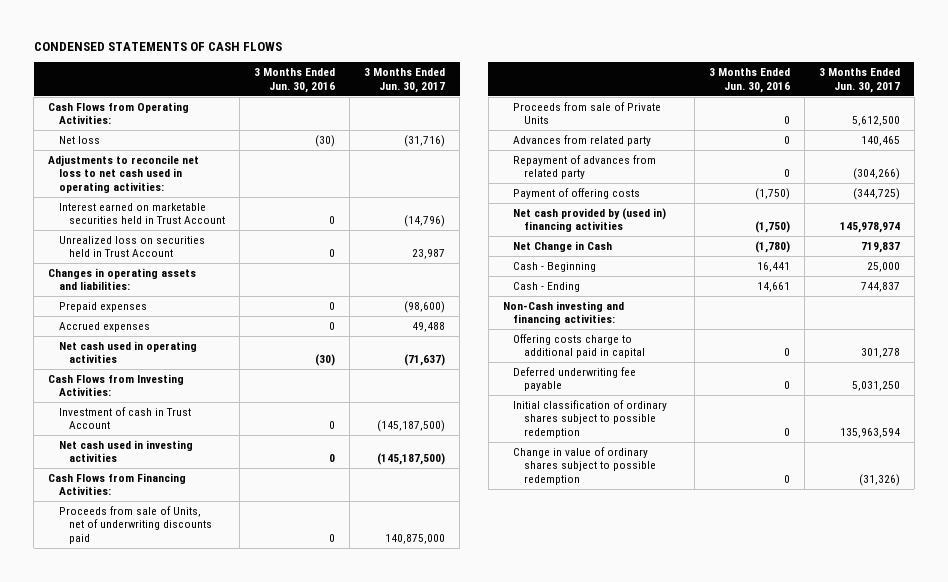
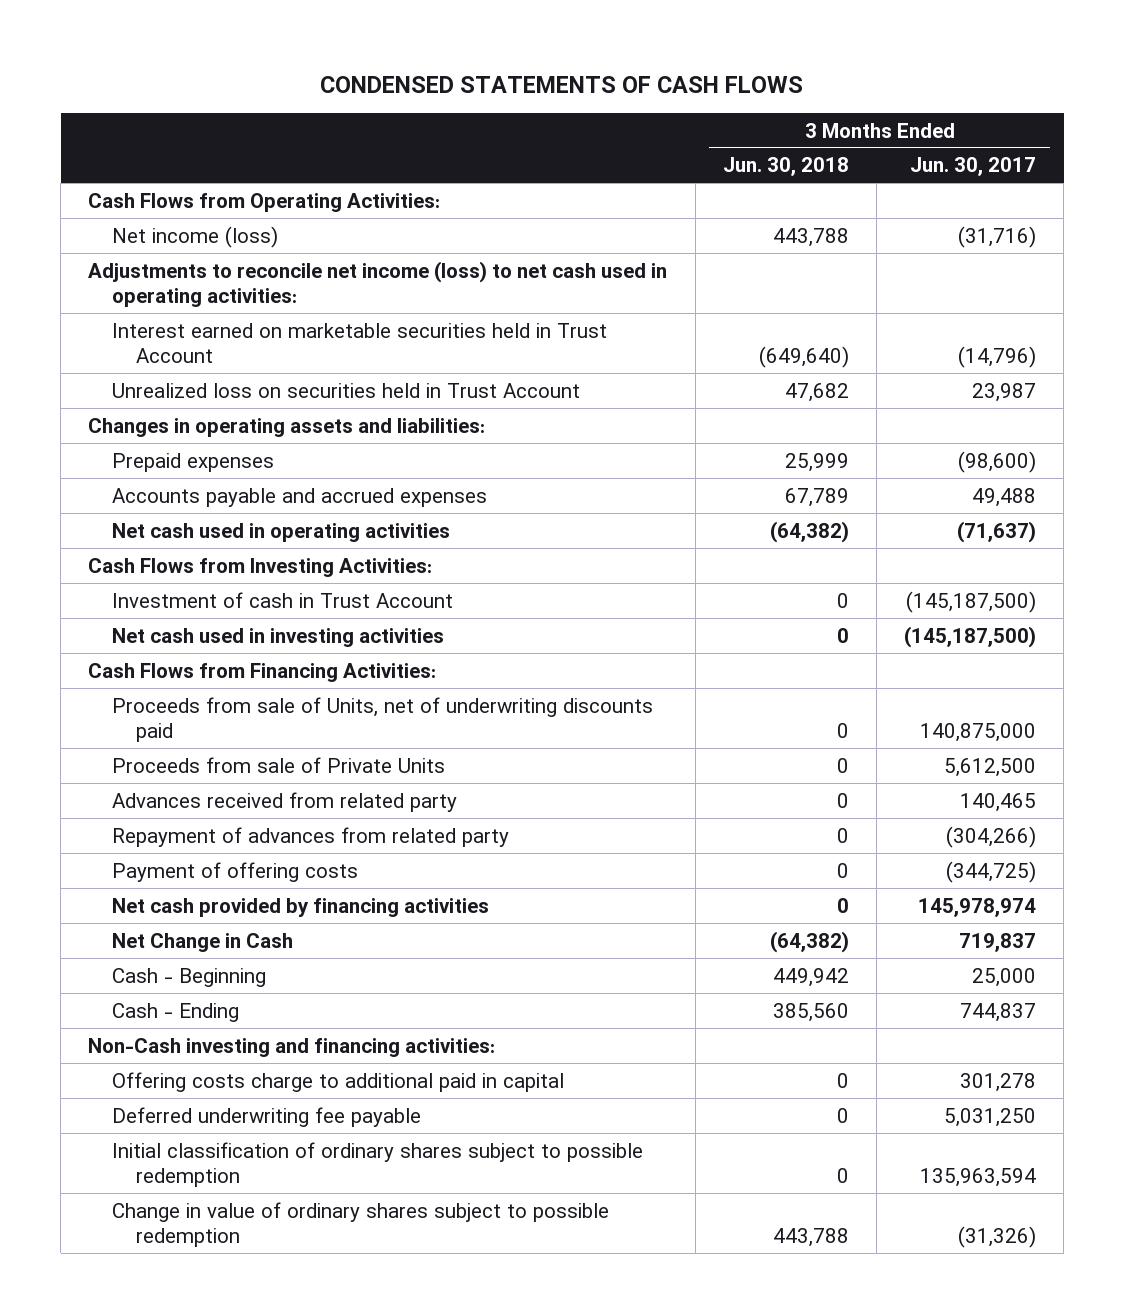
- | 3 Months Ended Jun. 30, 2016 | 3 Months Ended Jun. 30, 2017
+ | 3 Months Ended Jun. 30, 2018 | 3 Months Ended Jun. 30, 2017
- Net loss | (30) | (31,716)
- Adjustments to reconcile net loss to net cash used in operating activities:
+ Net income (loss) | 443,788 | (31,716)
+ Adjustments to reconcile net income (loss) to net cash used in operating activities:
- Accrued expenses | 0 | 49,488
+ Accounts payable and accrued expenses | 67,789 | 49,488
- Advances from related party | 0 | 140,465
+ Advances received from related party | 0 | 140,465
- Net cash provided by (used in) financing activities | (1,750) | 145,978,974
+ Net cash provided by financing activities | 0 | 145,978,974

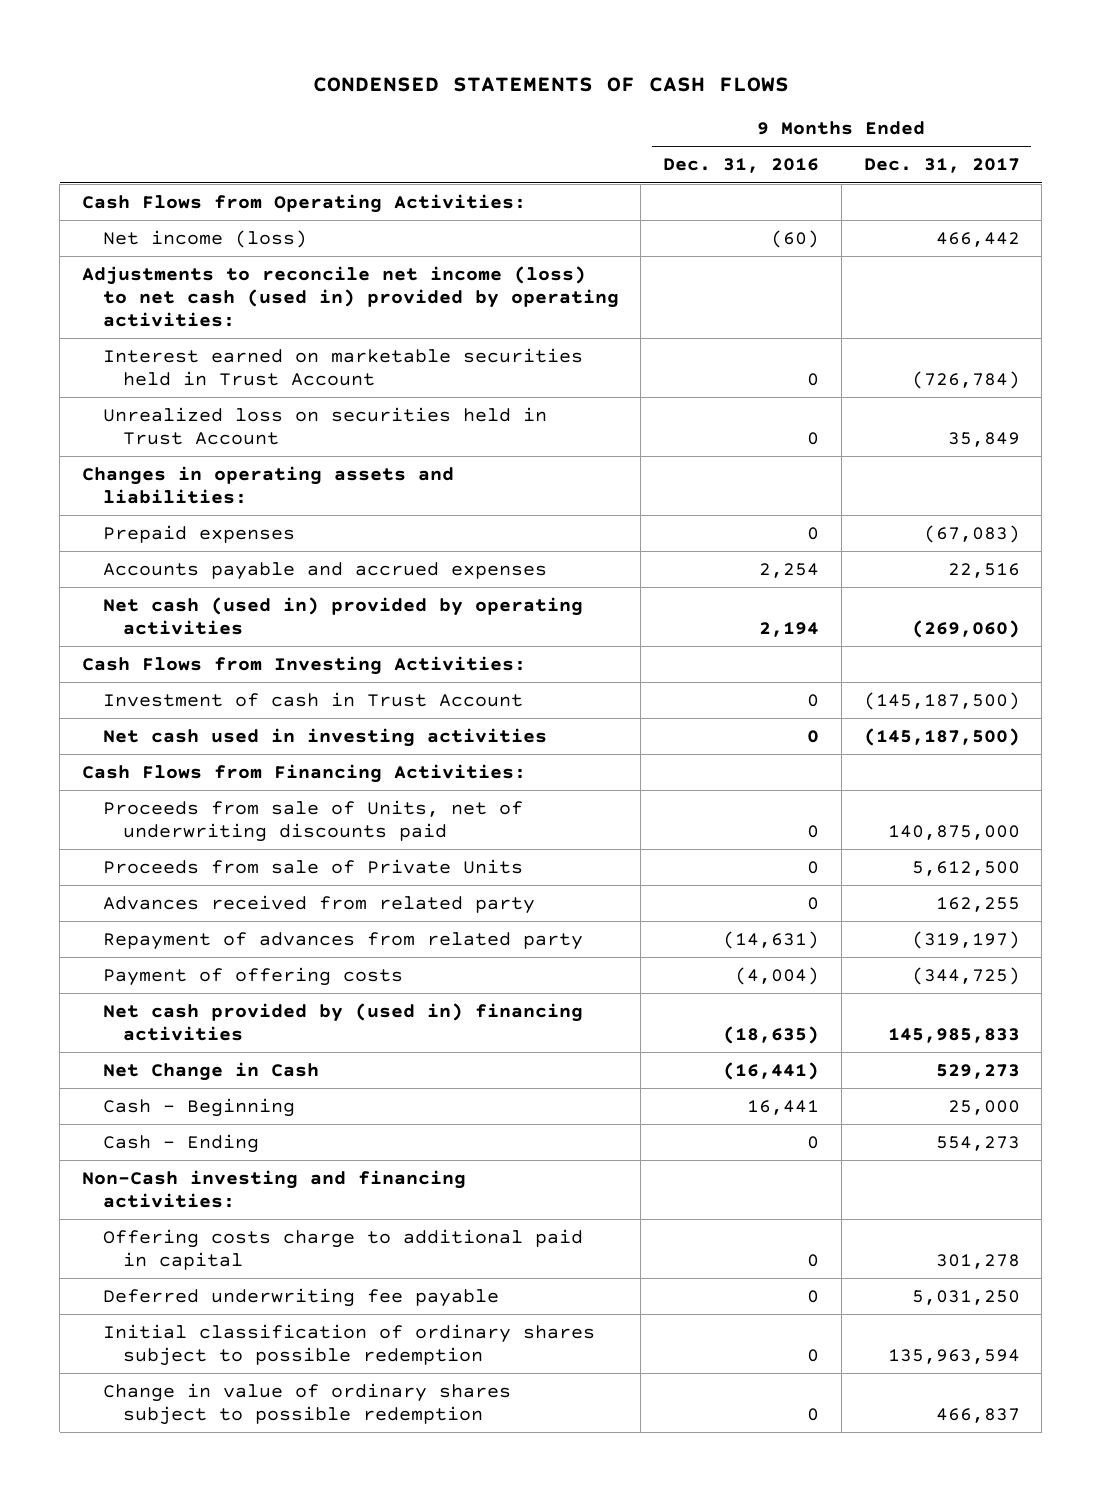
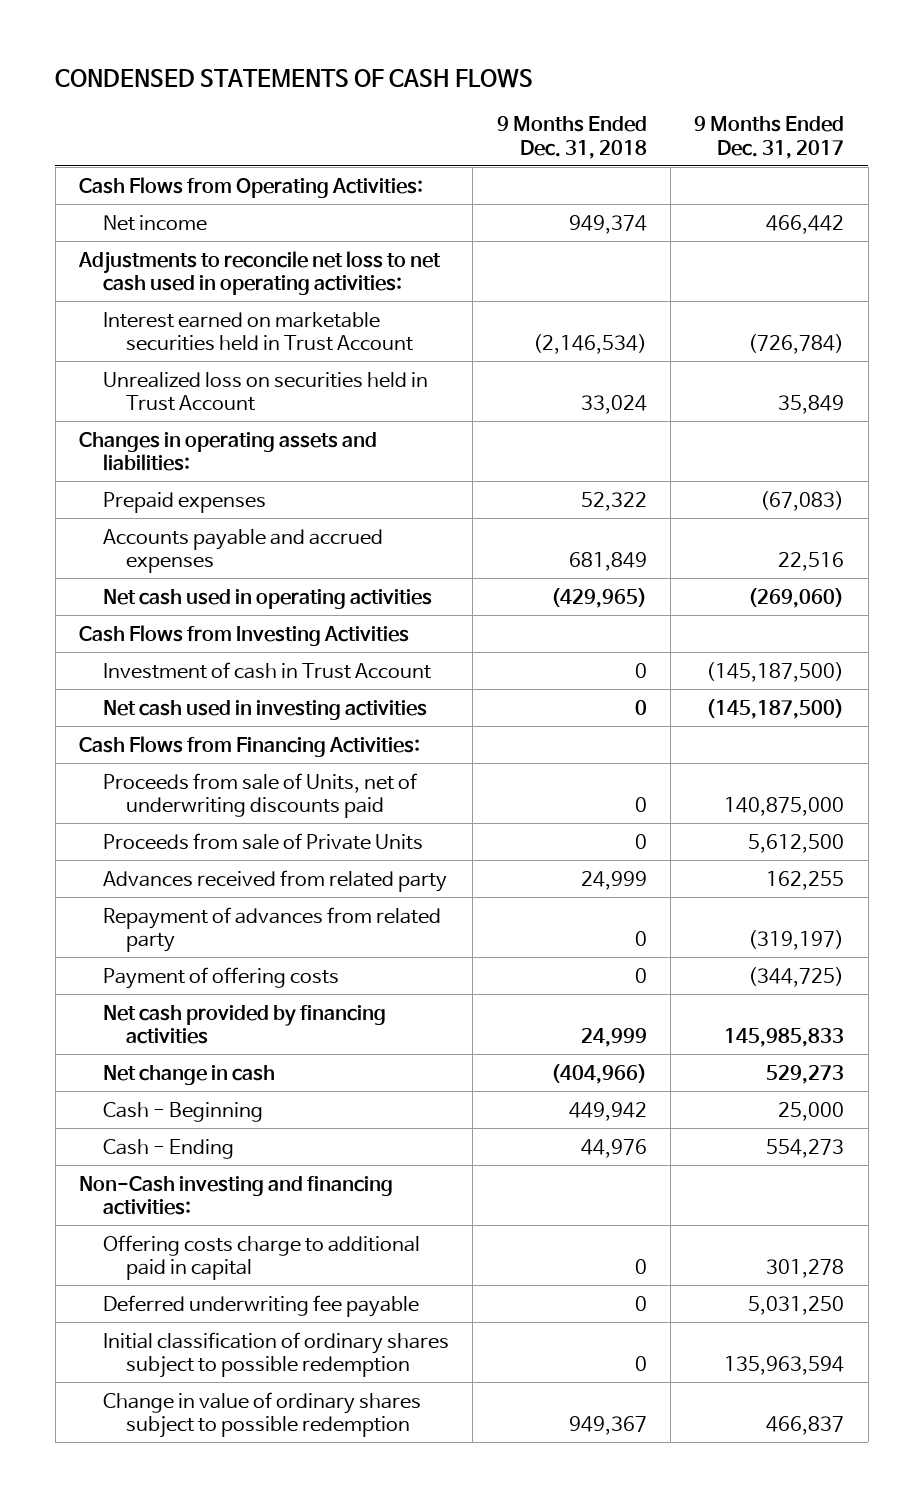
- | 9 Months Ended Dec. 31, 2016 | 9 Months Ended Dec. 31, 2017
+ | 9 Months Ended Dec. 31, 2018 | 9 Months Ended Dec. 31, 2017
- Net income (loss) | (60) | 466,442
- Adjustments to reconcile net income (loss) to net cash (used in) provided by operating activities:
+ Net income | 949,374 | 466,442
+ Adjustments to reconcile net loss to net cash used in operating activities:
- Net cash (used in) provided by operating activities | 2,194 | (269,060)
- Cash Flows from Investing Activities:
+ Net cash used in operating activities | (429,965) | (269,060)
+ Cash Flows from Investing Activities
- Net cash provided by (used in) financing activities | (18,635) | 145,985,833
- Net Change in Cash | (16,441) | 529,273
+ Net cash provided by financing activities | 24,999 | 145,985,833
+ Net change in cash | (404,966) | 529,273

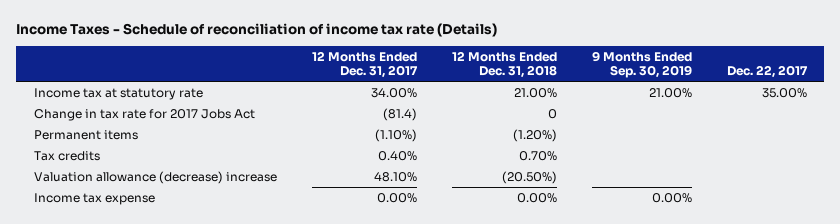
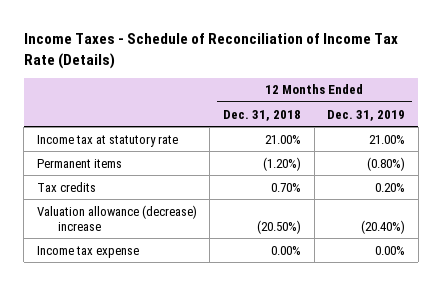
- Income Taxes - Schedule of reconciliation of income tax rate (Details)
+ Income Taxes - Schedule of Reconciliation of Income Tax Rate (Details)
- | 12 Months Ended Dec. 31, 2017 | 12 Months Ended Dec. 31, 2018 | 9 Months Ended Sep. 30, 2019 | Dec. 22, 2017
+ | 12 Months Ended Dec. 31, 2018 | 12 Months Ended Dec. 31, 2019
- Change in tax rate for 2017 Jobs Act | (81.4) | 0 | |

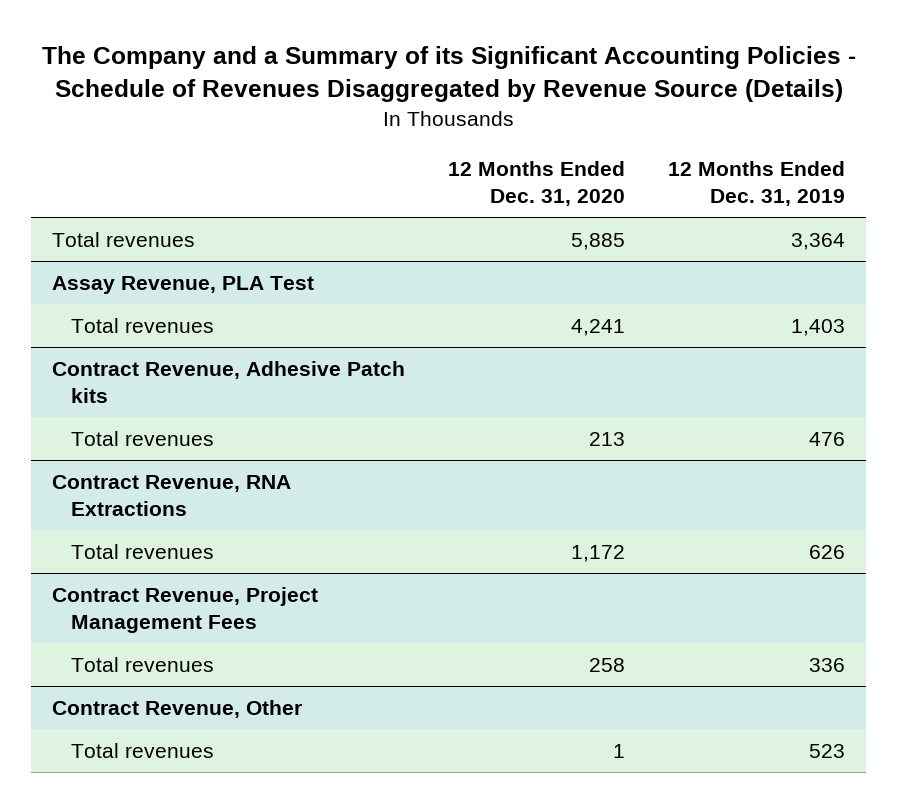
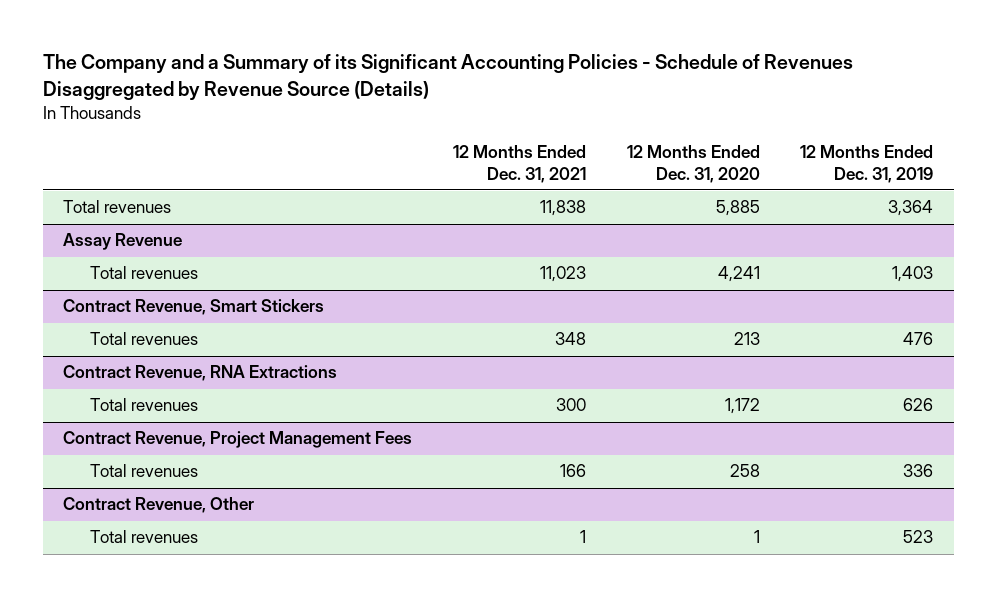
- | 12 Months Ended Dec. 31, 2020 | 12 Months Ended Dec. 31, 2019
+ | 12 Months Ended Dec. 31, 2021 | 12 Months Ended Dec. 31, 2020 | 12 Months Ended Dec. 31, 2019
- Assay Revenue, PLA Test
+ Assay Revenue
- Contract Revenue, Adhesive Patch kits
+ Contract Revenue, Smart Stickers

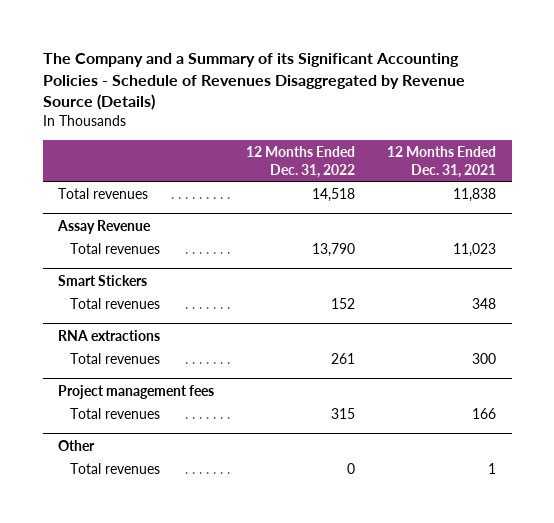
- | 12 Months Ended Dec. 31, 2021 | 12 Months Ended Dec. 31, 2020 | 12 Months Ended Dec. 31, 2019
+ | 12 Months Ended Dec. 31, 2022 | 12 Months Ended Dec. 31, 2021
- Contract Revenue, Smart Stickers
+ Smart Stickers
- Contract Revenue, RNA Extractions
+ RNA extractions
- Contract Revenue, Project Management Fees
+ Project management fees
- Contract Revenue, Other
+ Other

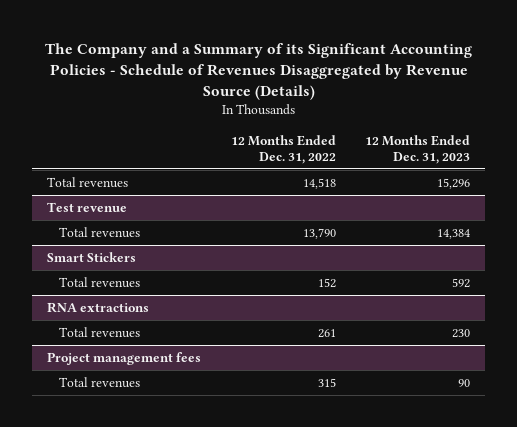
- | 12 Months Ended Dec. 31, 2022 | 12 Months Ended Dec. 31, 2021
+ | 12 Months Ended Dec. 31, 2022 | 12 Months Ended Dec. 31, 2023
- Assay Revenue
+ Test revenue
- Other
- Total revenues | 0 | 1

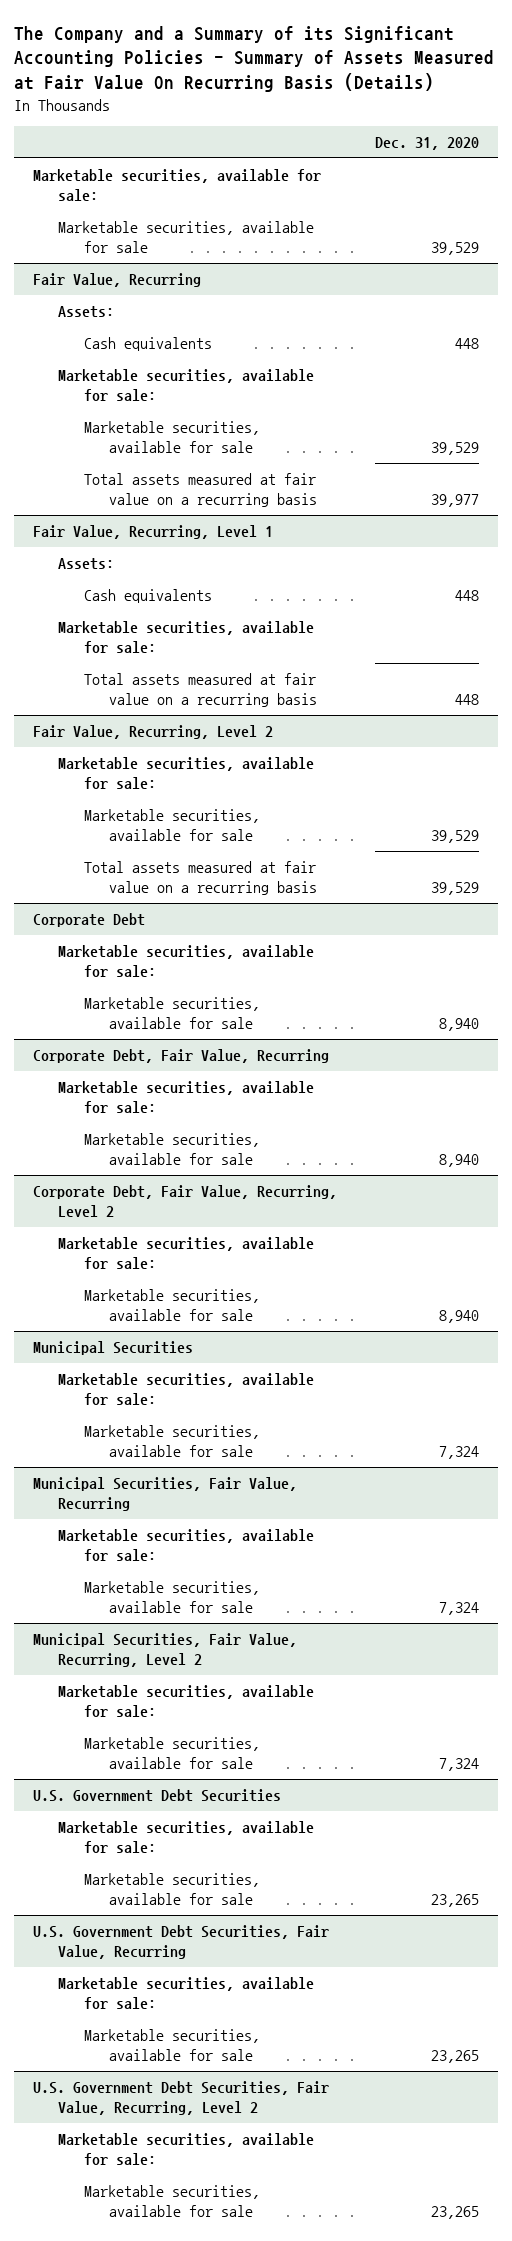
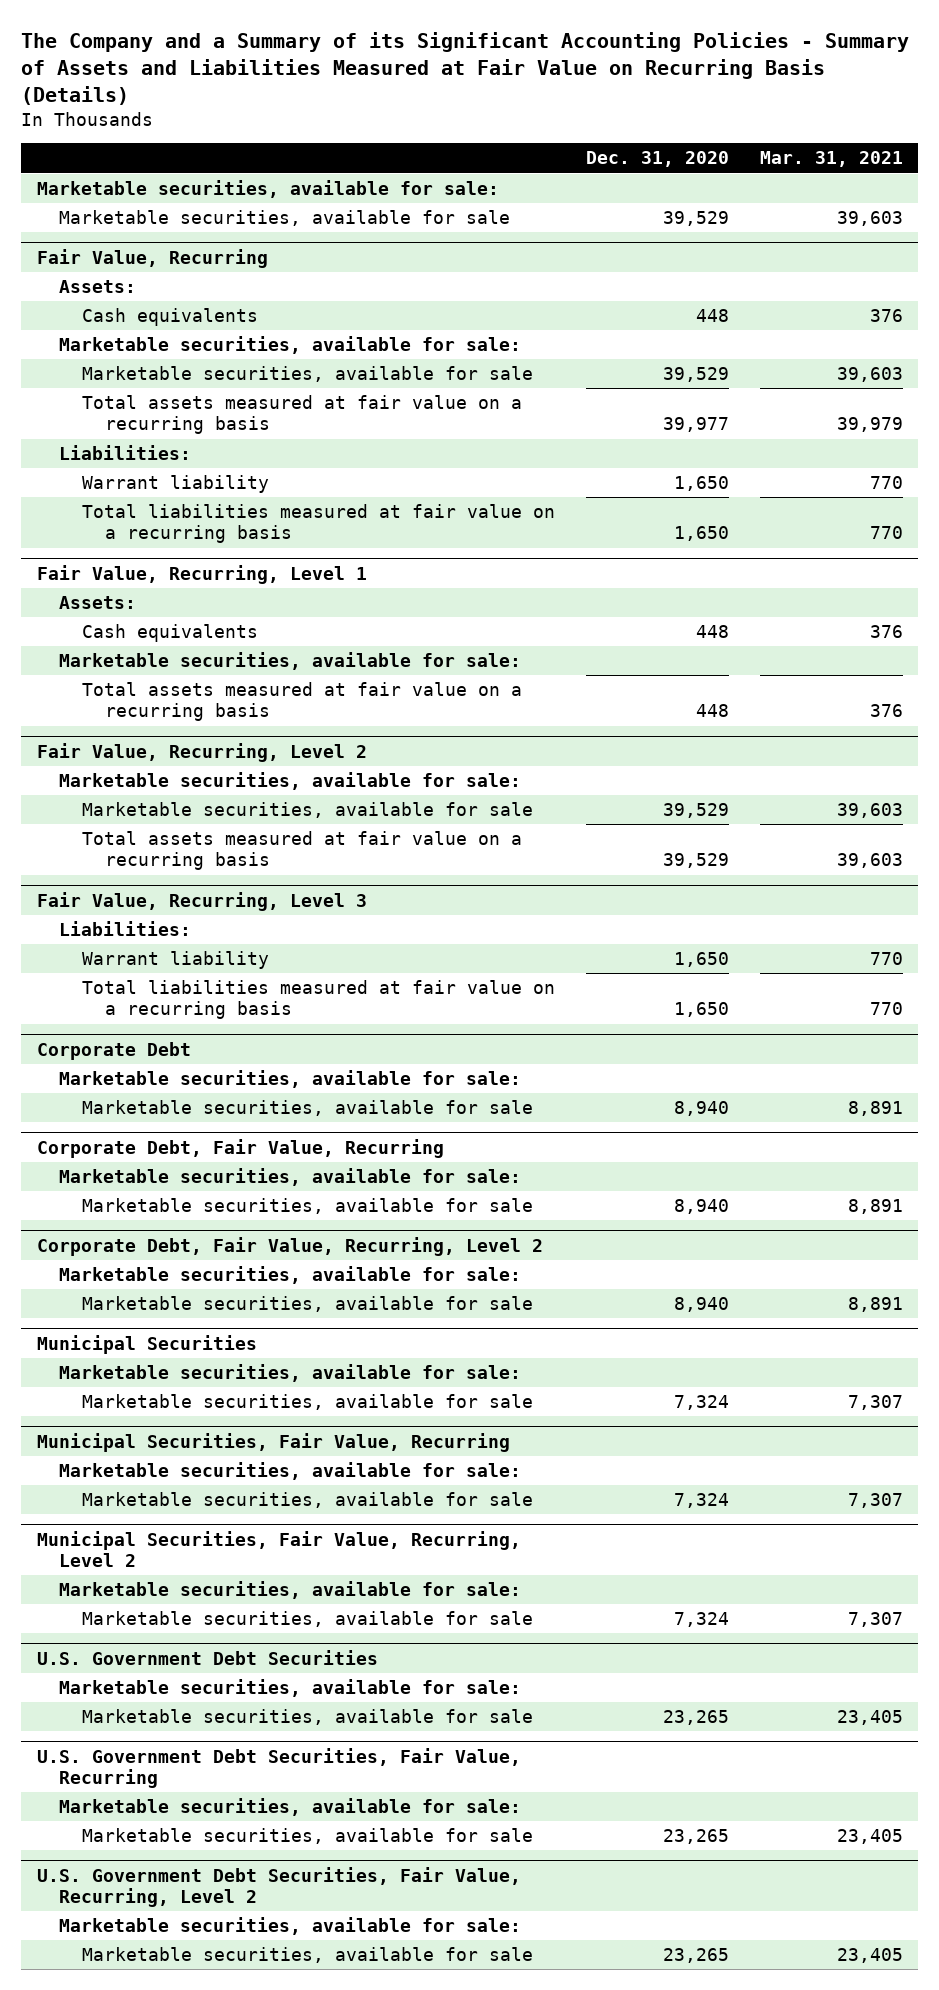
- The Company and a Summary of its Significant Accounting Policies - Summary of Assets Measured at Fair Value On Recurring Basis (Details)
+ The Company and a Summary of its Significant Accounting Policies - Summary of Assets and Liabilities Measured at Fair Value on Recurring Basis (Details)
- | Dec. 31, 2020
+ | Dec. 31, 2020 | Mar. 31, 2021
@ Fair Value, Recurring
+ Liabilities:
+ Warrant liability | 1,650 | 770
+ Total liabilities measured at fair value on a recurring basis | 1,650 | 770
+ Fair Value, Recurring, Level 3
+ Liabilities:
+ Warrant liability | 1,650 | 770
+ Total liabilities measured at fair value on a recurring basis | 1,650 | 770

